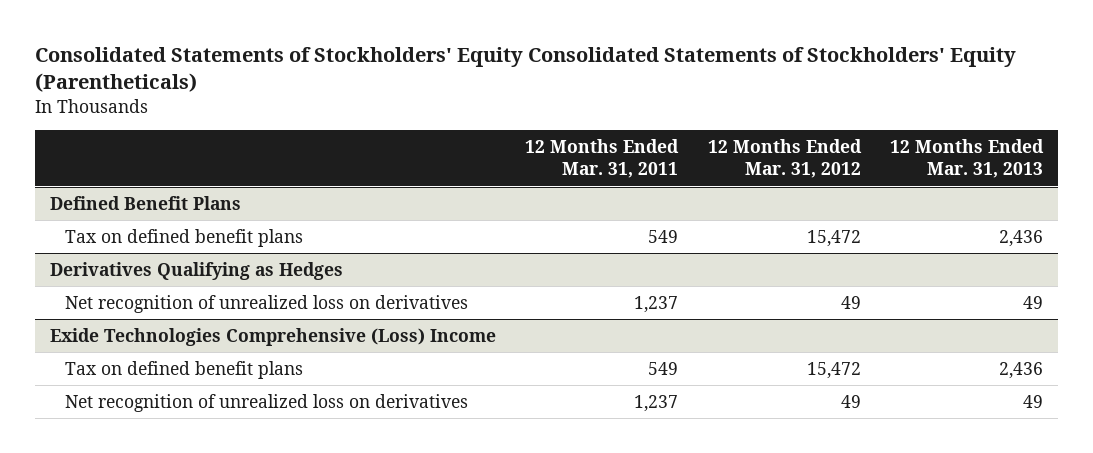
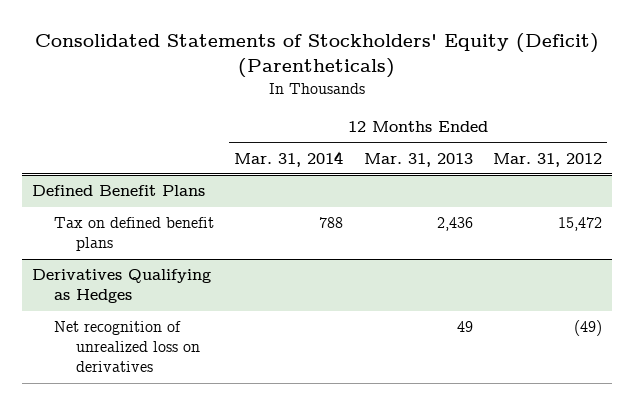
- Consolidated Statements of Stockholders' Equity Consolidated Statements of Stockholders' Equity (Parentheticals)
+ Consolidated Statements of Stockholders' Equity (Deficit) (Parentheticals)
- | 12 Months Ended Mar. 31, 2011 | 12 Months Ended Mar. 31, 2012 | 12 Months Ended Mar. 31, 2013
+ | 12 Months Ended Mar. 31, 2014 | 12 Months Ended Mar. 31, 2013 | 12 Months Ended Mar. 31, 2012
@ Derivatives Qualifying as Hedges
- Net recognition of unrealized loss on derivatives | 1,237 | 49 | 49
- Exide Technologies Comprehensive (Loss) Income
- Tax on defined benefit plans | 549 | 15,472 | 2,436
- Net recognition of unrealized loss on derivatives | 1,237 | 49 | 49
@ Derivatives Qualifying as Hedges
+ Net recognition of unrealized loss on derivatives | | 49 | (49)

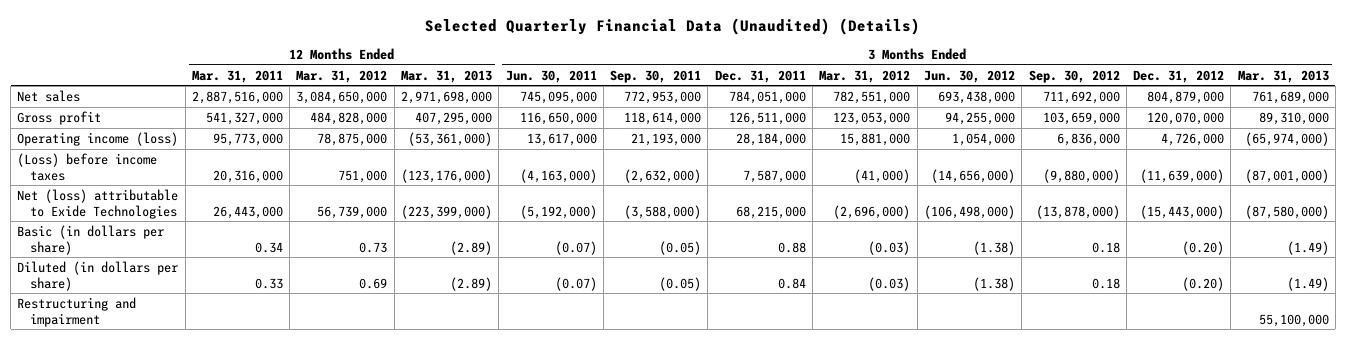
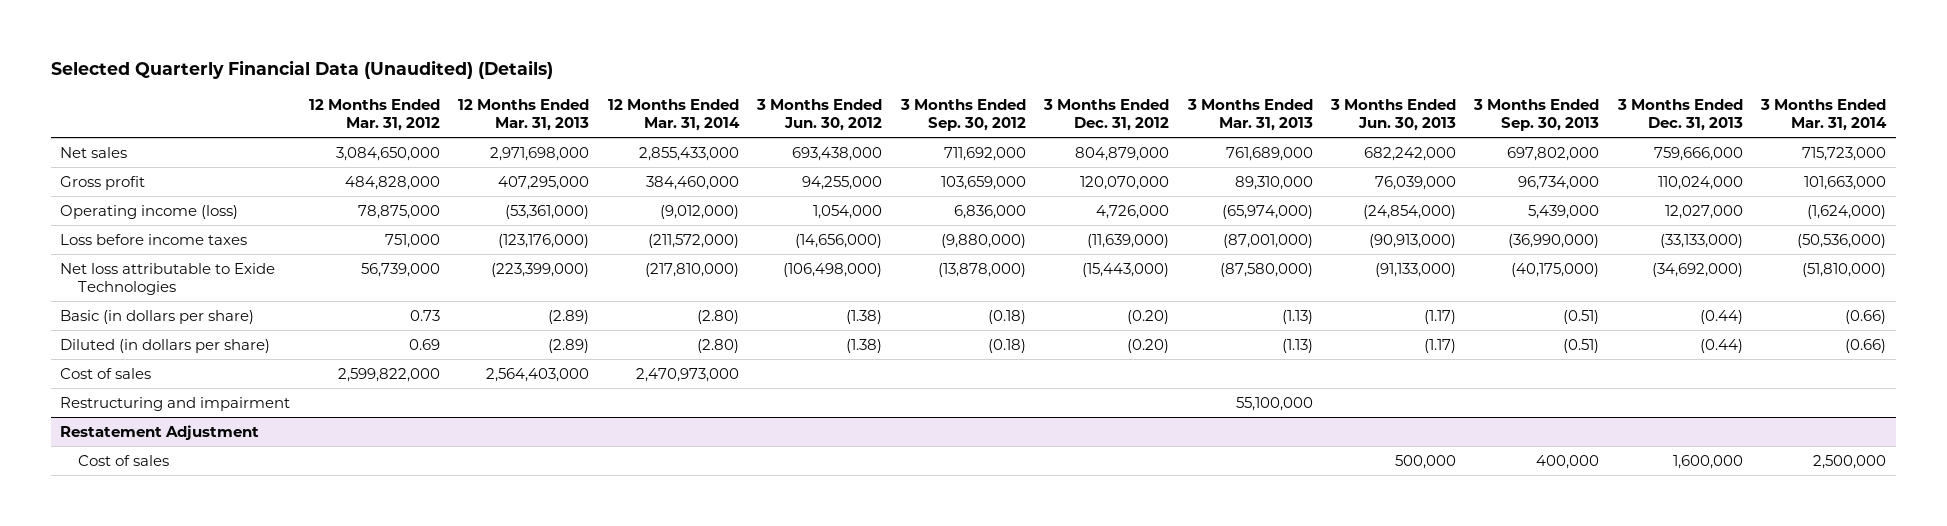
- | 12 Months Ended Mar. 31, 2011 | 12 Months Ended Mar. 31, 2012 | 12 Months Ended Mar. 31, 2013 | 3 Months Ended Jun. 30, 2011 | 3 Months Ended Sep. 30, 2011 | 3 Months Ended Dec. 31, 2011 | 3 Months Ended Mar. 31, 2012 | 3 Months Ended Jun. 30, 2012 | 3 Months Ended Sep. 30, 2012 | 3 Months Ended Dec. 31, 2012 | 3 Months Ended Mar. 31, 2013
+ | 12 Months Ended Mar. 31, 2012 | 12 Months Ended Mar. 31, 2013 | 12 Months Ended Mar. 31, 2014 | 3 Months Ended Jun. 30, 2012 | 3 Months Ended Sep. 30, 2012 | 3 Months Ended Dec. 31, 2012 | 3 Months Ended Mar. 31, 2013 | 3 Months Ended Jun. 30, 2013 | 3 Months Ended Sep. 30, 2013 | 3 Months Ended Dec. 31, 2013 | 3 Months Ended Mar. 31, 2014
- (Loss) before income taxes | 20,316,000 | 751,000 | (123,176,000) | (4,163,000) | (2,632,000) | 7,587,000 | (41,000) | (14,656,000) | (9,880,000) | (11,639,000) | (87,001,000)
- Net (loss) attributable to Exide Technologies | 26,443,000 | 56,739,000 | (223,399,000) | (5,192,000) | (3,588,000) | 68,215,000 | (2,696,000) | (106,498,000) | (13,878,000) | (15,443,000) | (87,580,000)
- Basic (in dollars per share) | 0.34 | 0.73 | (2.89) | (0.07) | (0.05) | 0.88 | (0.03) | (1.38) | 0.18 | (0.20) | (1.49)
- Diluted (in dollars per share) | 0.33 | 0.69 | (2.89) | (0.07) | (0.05) | 0.84 | (0.03) | (1.38) | 0.18 | (0.20) | (1.49)
+ Loss before income taxes | 751,000 | (123,176,000) | (211,572,000) | (14,656,000) | (9,880,000) | (11,639,000) | (87,001,000) | (90,913,000) | (36,990,000) | (33,133,000) | (50,536,000)
+ Net loss attributable to Exide Technologies | 56,739,000 | (223,399,000) | (217,810,000) | (106,498,000) | (13,878,000) | (15,443,000) | (87,580,000) | (91,133,000) | (40,175,000) | (34,692,000) | (51,810,000)
+ Basic (in dollars per share) | 0.73 | (2.89) | (2.80) | (1.38) | (0.18) | (0.20) | (1.13) | (1.17) | (0.51) | (0.44) | (0.66)
+ Diluted (in dollars per share) | 0.69 | (2.89) | (2.80) | (1.38) | (0.18) | (0.20) | (1.13) | (1.17) | (0.51) | (0.44) | (0.66)
+ Cost of sales | 2,599,822,000 | 2,564,403,000 | 2,470,973,000 | | | | | | | |
+ Restatement Adjustment
+ Cost of sales | | | | | | | | 500,000 | 400,000 | 1,600,000 | 2,500,000

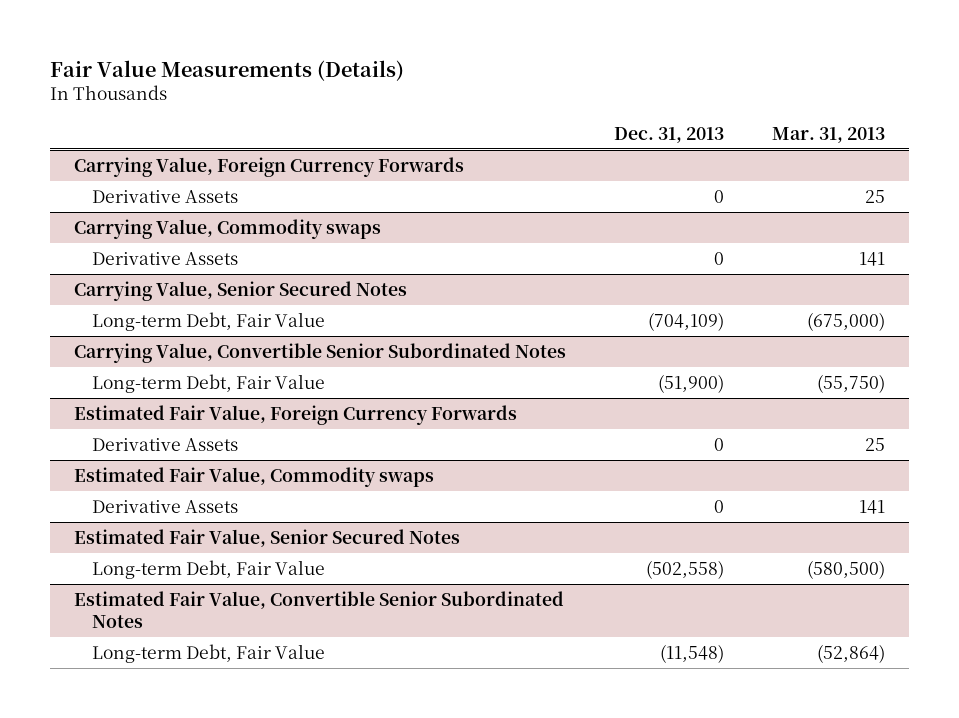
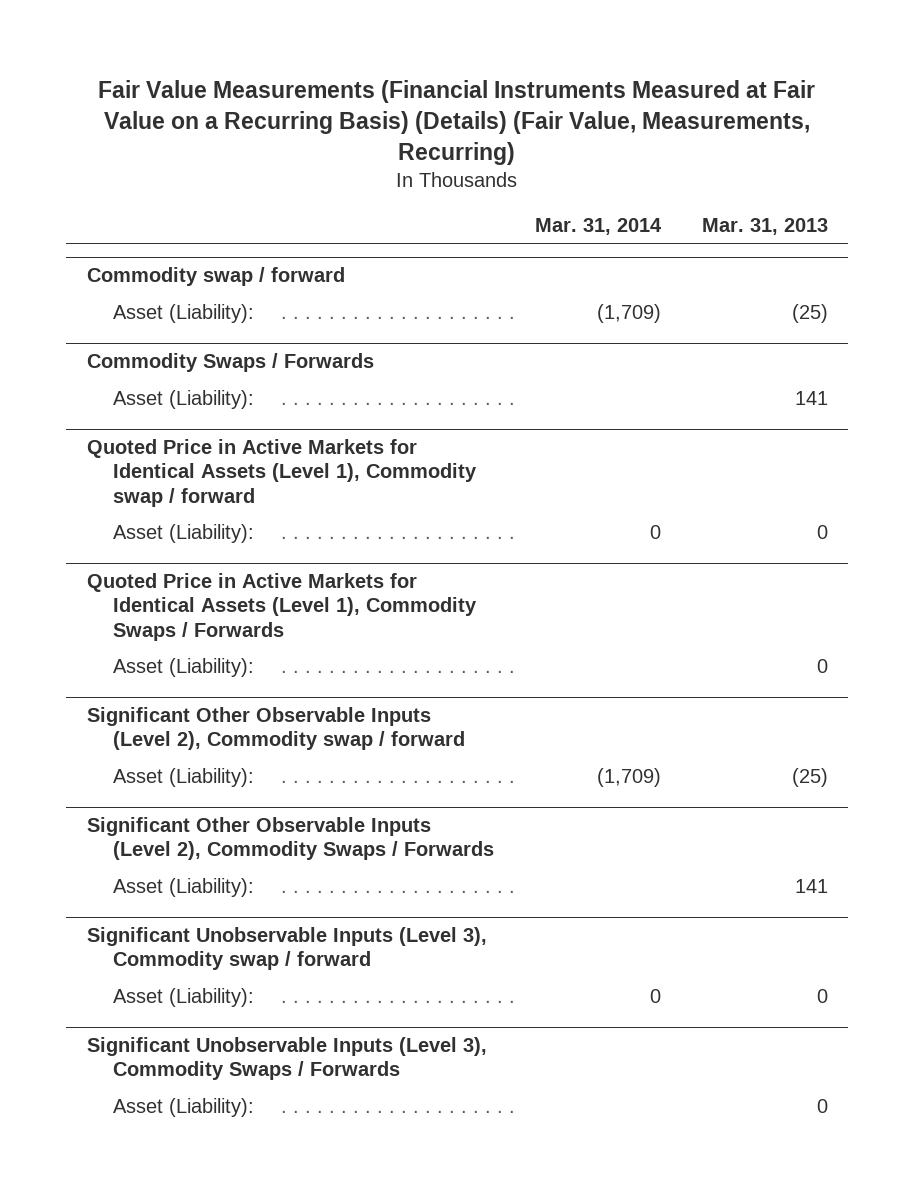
- Fair Value Measurements (Details)
+ Fair Value Measurements (Financial Instruments Measured at Fair Value on a Recurring Basis) (Details) (Fair Value, Measurements, Recurring)
- | Dec. 31, 2013 | Mar. 31, 2013
+ | Mar. 31, 2014 | Mar. 31, 2013
- Carrying Value, Foreign Currency Forwards
- Derivative Assets | 0 | 25
- Carrying Value, Commodity swaps
- Derivative Assets | 0 | 141
- Carrying Value, Senior Secured Notes
- Long-term Debt, Fair Value | (704,109) | (675,000)
- Carrying Value, Convertible Senior Subordinated Notes
- Long-term Debt, Fair Value | (51,900) | (55,750)
- Estimated Fair Value, Foreign Currency Forwards
- Derivative Assets | 0 | 25
- Estimated Fair Value, Commodity swaps
- Derivative Assets | 0 | 141
- Estimated Fair Value, Senior Secured Notes
- Long-term Debt, Fair Value | (502,558) | (580,500)
- Estimated Fair Value, Convertible Senior Subordinated Notes
- Long-term Debt, Fair Value | (11,548) | (52,864)
+ Commodity swap / forward
+ Asset (Liability): | (1,709) | (25)
+ Commodity Swaps / Forwards
+ Asset (Liability): | | 141
+ Quoted Price in Active Markets for Identical Assets (Level 1), Commodity swap / forward
+ Asset (Liability): | 0 | 0
+ Quoted Price in Active Markets for Identical Assets (Level 1), Commodity Swaps / Forwards
+ Asset (Liability): | | 0
+ Significant Other Observable Inputs (Level 2), Commodity swap / forward
+ Asset (Liability): | (1,709) | (25)
+ Significant Other Observable Inputs (Level 2), Commodity Swaps / Forwards
+ Asset (Liability): | | 141
+ Significant Unobservable Inputs (Level 3), Commodity swap / forward
+ Asset (Liability): | 0 | 0
+ Significant Unobservable Inputs (Level 3), Commodity Swaps / Forwards
+ Asset (Liability): | | 0

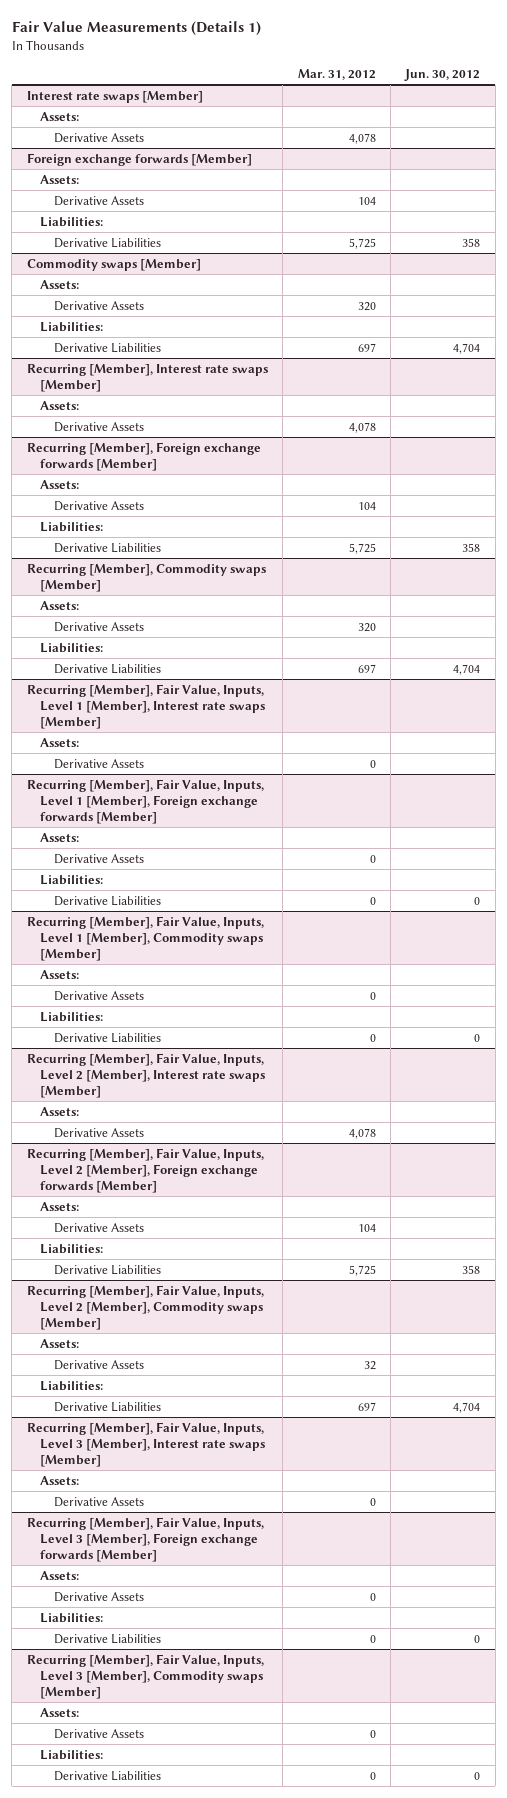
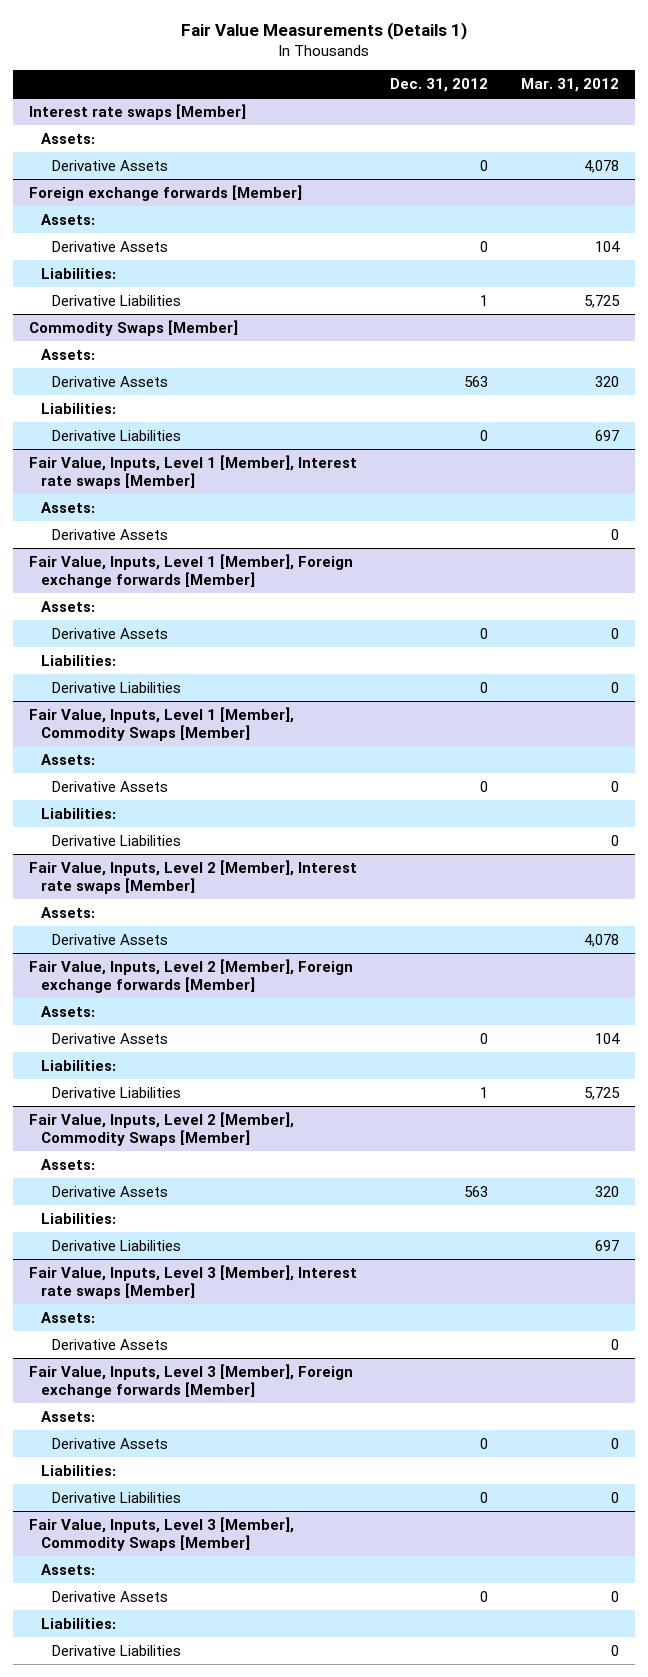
- | Mar. 31, 2012 | Jun. 30, 2012
+ | Dec. 31, 2012 | Mar. 31, 2012
- Commodity swaps [Member]
- Assets:
- Derivative Assets | 320 |
- Liabilities:
- Derivative Liabilities | 697 | 4,704
- Recurring [Member], Interest rate swaps [Member]
- Assets:
- Derivative Assets | 4,078 |
- Recurring [Member], Foreign exchange forwards [Member]
- Assets:
- Derivative Assets | 104 |
- Liabilities:
- Derivative Liabilities | 5,725 | 358
- Recurring [Member], Commodity swaps [Member]
+ Commodity Swaps [Member]
- Recurring [Member], Fair Value, Inputs, Level 1 [Member], Interest rate swaps [Member]
+ Fair Value, Inputs, Level 1 [Member], Interest rate swaps [Member]
- Recurring [Member], Fair Value, Inputs, Level 1 [Member], Foreign exchange forwards [Member]
+ Fair Value, Inputs, Level 1 [Member], Foreign exchange forwards [Member]
- Recurring [Member], Fair Value, Inputs, Level 1 [Member], Commodity swaps [Member]
+ Fair Value, Inputs, Level 1 [Member], Commodity Swaps [Member]
- Recurring [Member], Fair Value, Inputs, Level 2 [Member], Interest rate swaps [Member]
+ Fair Value, Inputs, Level 2 [Member], Interest rate swaps [Member]
- Recurring [Member], Fair Value, Inputs, Level 2 [Member], Foreign exchange forwards [Member]
+ Fair Value, Inputs, Level 2 [Member], Foreign exchange forwards [Member]
- Recurring [Member], Fair Value, Inputs, Level 2 [Member], Commodity swaps [Member]
+ Fair Value, Inputs, Level 2 [Member], Commodity Swaps [Member]
- Derivative Assets | 32 |
+ Derivative Assets | 563 | 320
- Recurring [Member], Fair Value, Inputs, Level 3 [Member], Interest rate swaps [Member]
+ Fair Value, Inputs, Level 3 [Member], Interest rate swaps [Member]
- Recurring [Member], Fair Value, Inputs, Level 3 [Member], Foreign exchange forwards [Member]
+ Fair Value, Inputs, Level 3 [Member], Foreign exchange forwards [Member]
- Recurring [Member], Fair Value, Inputs, Level 3 [Member], Commodity swaps [Member]
+ Fair Value, Inputs, Level 3 [Member], Commodity Swaps [Member]

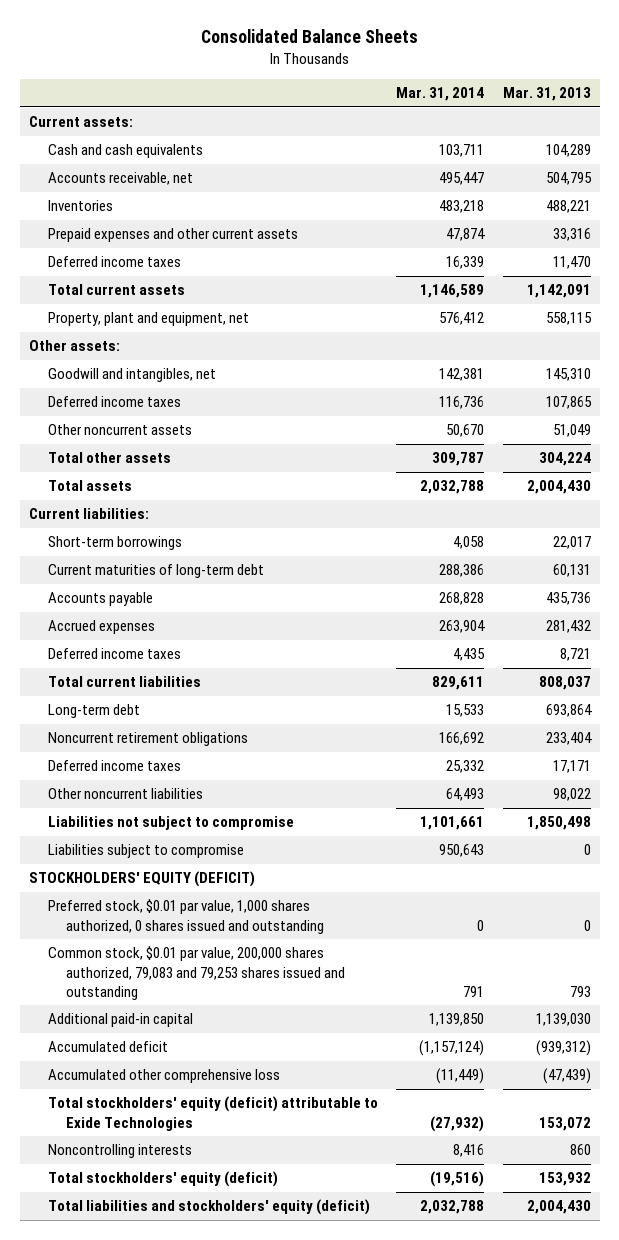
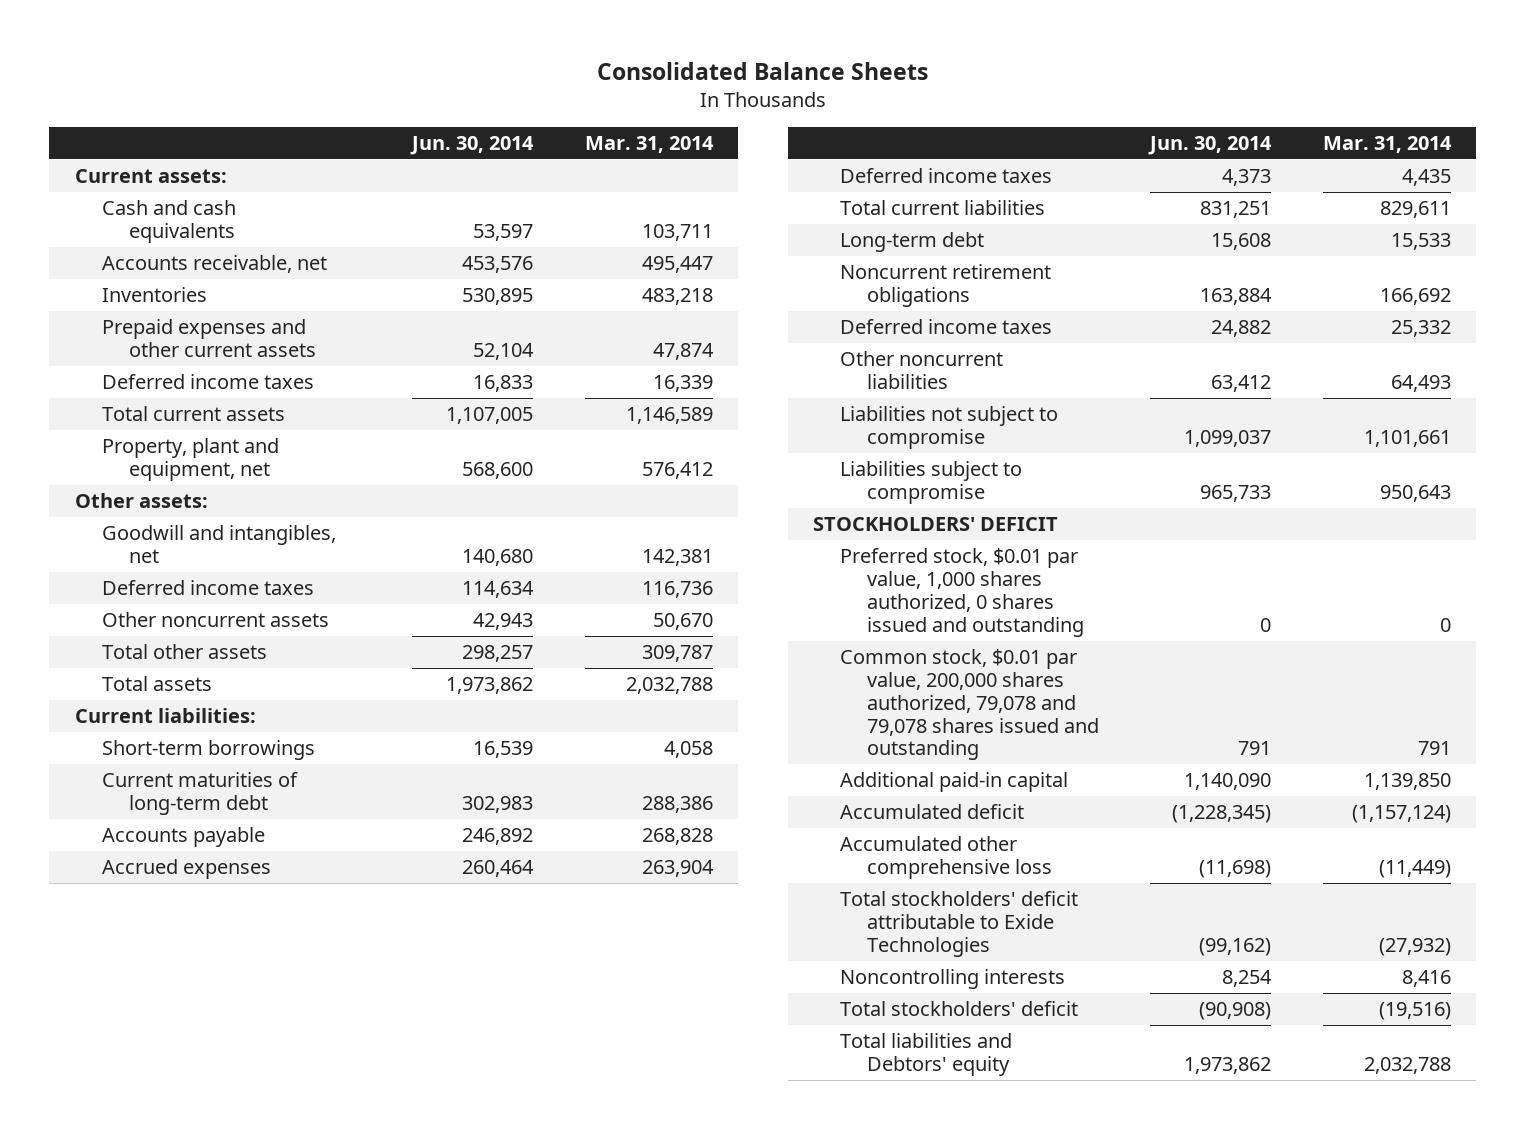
- | Mar. 31, 2014 | Mar. 31, 2013
+ | Jun. 30, 2014 | Mar. 31, 2014
- STOCKHOLDERS' EQUITY (DEFICIT)
+ STOCKHOLDERS' DEFICIT
- Common stock, $0.01 par value, 200,000 shares authorized, 79,083 and 79,253 shares issued and outstanding | 791 | 793
+ Common stock, $0.01 par value, 200,000 shares authorized, 79,078 and 79,078 shares issued and outstanding | 791 | 791
- Total stockholders' equity (deficit) attributable to Exide Technologies | (27,932) | 153,072
+ Total stockholders' deficit attributable to Exide Technologies | (99,162) | (27,932)
- Total stockholders' equity (deficit) | (19,516) | 153,932
- Total liabilities and stockholders' equity (deficit) | 2,032,788 | 2,004,430
+ Total stockholders' deficit | (90,908) | (19,516)
+ Total liabilities and Debtors' equity | 1,973,862 | 2,032,788

